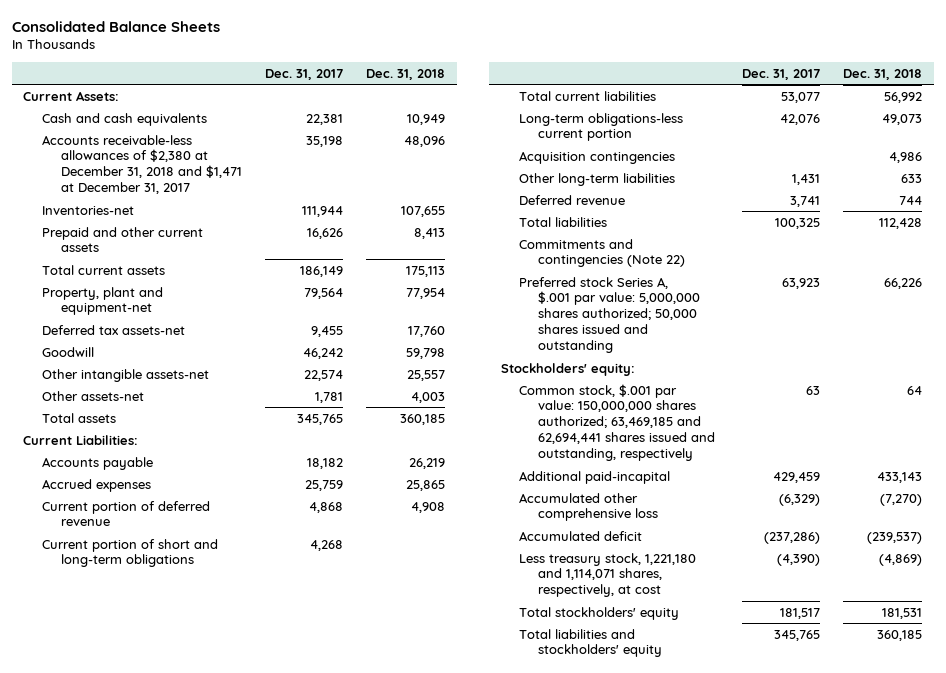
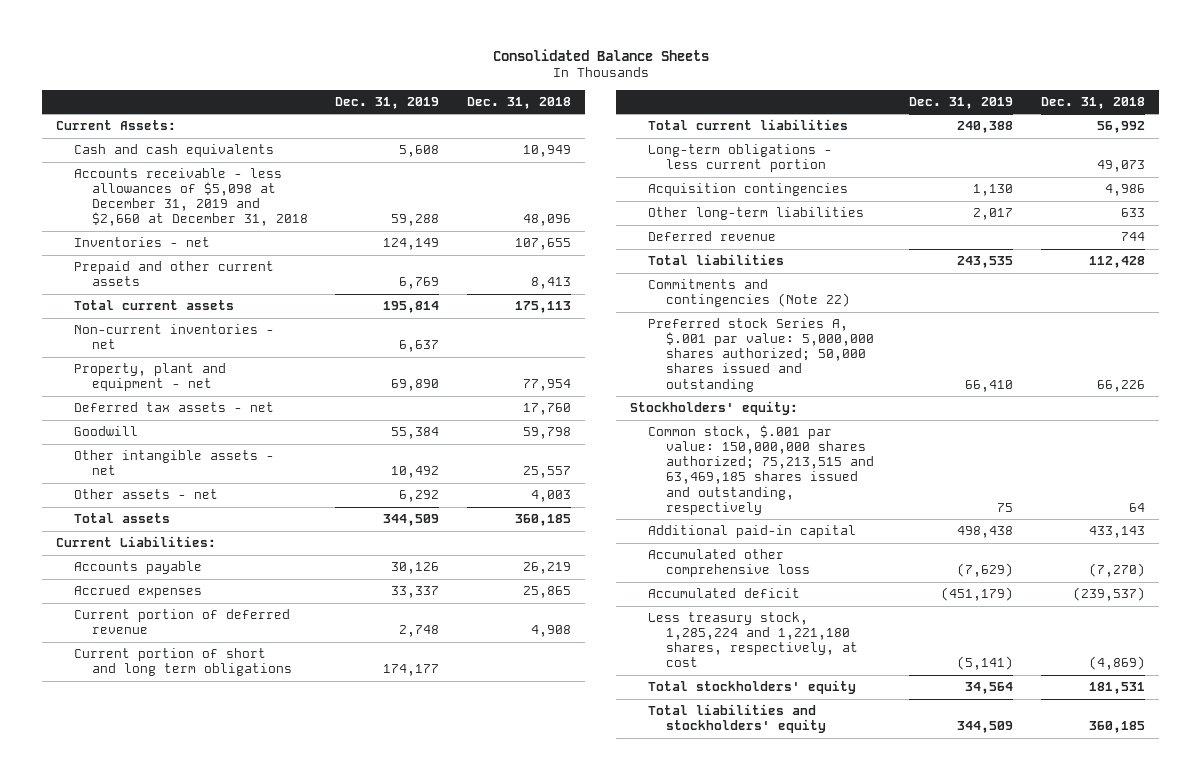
- | Dec. 31, 2017 | Dec. 31, 2018
+ | Dec. 31, 2019 | Dec. 31, 2018
- Accounts receivable-less allowances of $2,380 at December 31, 2018 and $1,471 at December 31, 2017 | 35,198 | 48,096
- Inventories-net | 111,944 | 107,655
+ Accounts receivable - less allowances of $5,098 at December 31, 2019 and $2,660 at December 31, 2018 | 59,288 | 48,096
+ Inventories - net | 124,149 | 107,655
- Property, plant and equipment-net | 79,564 | 77,954
- Deferred tax assets-net | 9,455 | 17,760
+ Non-current inventories - net | 6,637 |
+ Property, plant and equipment - net | 69,890 | 77,954
+ Deferred tax assets - net | | 17,760
- Other intangible assets-net | 22,574 | 25,557
- Other assets-net | 1,781 | 4,003
+ Other intangible assets - net | 10,492 | 25,557
+ Other assets - net | 6,292 | 4,003
- Current portion of short and long-term obligations | 4,268 |
+ Current portion of short and long term obligations | 174,177 |
- Long-term obligations-less current portion | 42,076 | 49,073
+ Long-term obligations - less current portion | | 49,073
- Common stock, $.001 par value: 150,000,000 shares authorized; 63,469,185 and 62,694,441 shares issued and outstanding, respectively | 63 | 64
- Additional paid-incapital | 429,459 | 433,143
+ Common stock, $.001 par value: 150,000,000 shares authorized; 75,213,515 and 63,469,185 shares issued and outstanding, respectively | 75 | 64
+ Additional paid-in capital | 498,438 | 433,143
- Less treasury stock, 1,221,180 and 1,114,071 shares, respectively, at cost | (4,390) | (4,869)
+ Less treasury stock, 1,285,224 and 1,221,180 shares, respectively, at cost | (5,141) | (4,869)

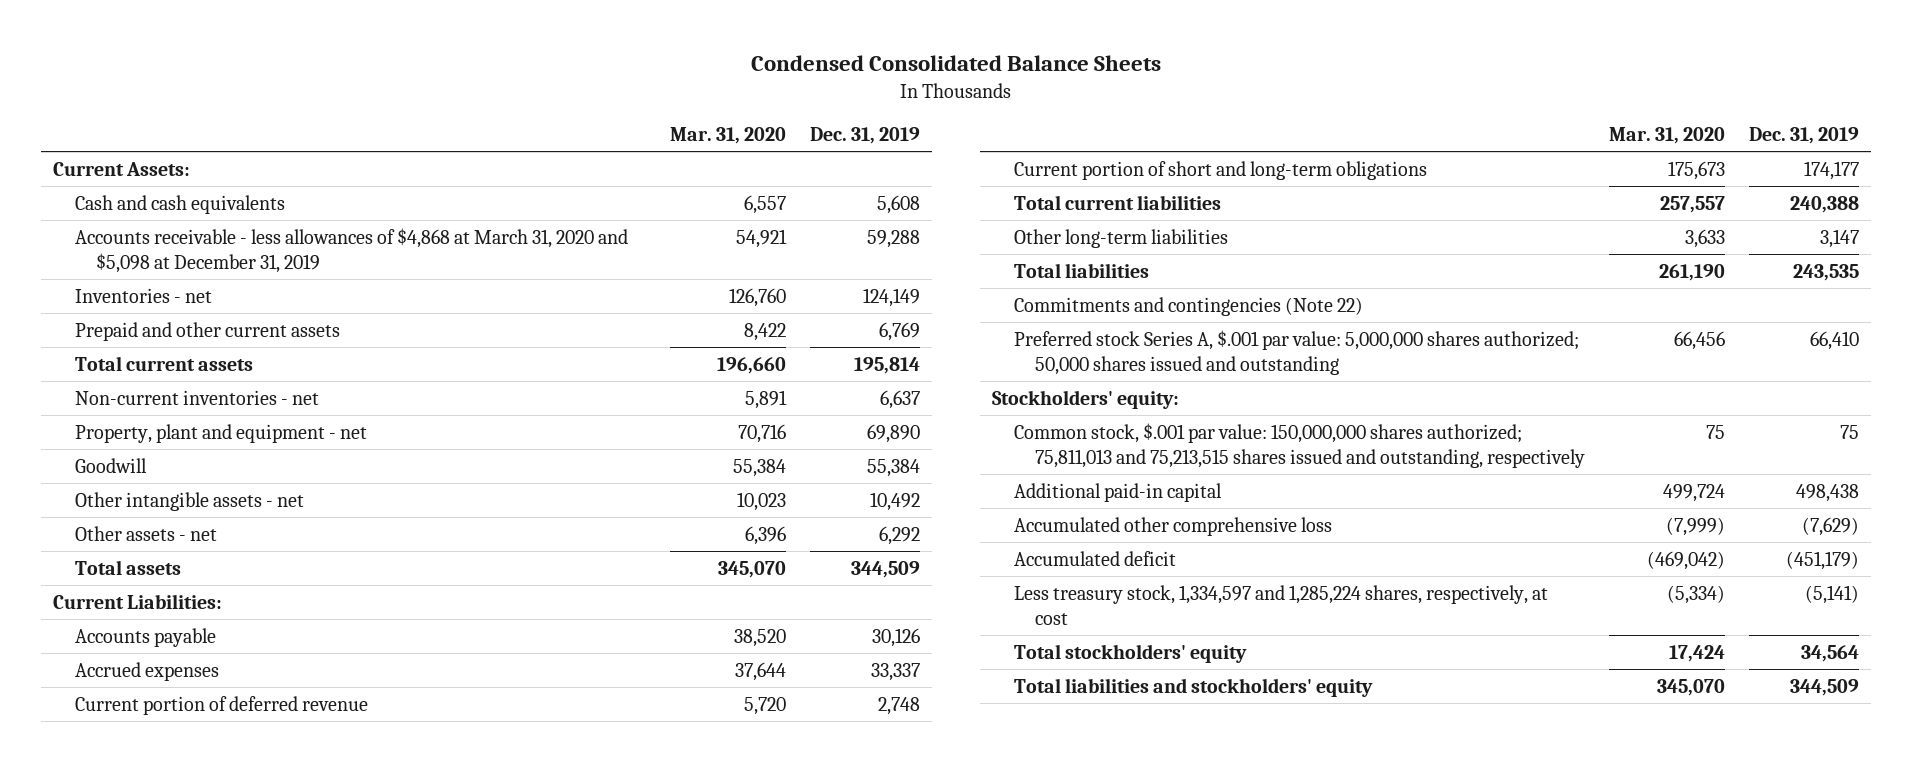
- Consolidated Balance Sheets
+ Condensed Consolidated Balance Sheets
- | Dec. 31, 2019 | Dec. 31, 2018
+ | Mar. 31, 2020 | Dec. 31, 2019
- Accounts receivable - less allowances of $5,098 at December 31, 2019 and $2,660 at December 31, 2018 | 59,288 | 48,096
+ Accounts receivable - less allowances of $4,868 at March 31, 2020 and $5,098 at December 31, 2019 | 54,921 | 59,288
- Deferred tax assets - net | | 17,760
- Current portion of short and long term obligations | 174,177 |
+ Current portion of short and long-term obligations | 175,673 | 174,177
- Long-term obligations - less current portion | | 49,073
- Acquisition contingencies | 1,130 | 4,986
- Other long-term liabilities | 2,017 | 633
- Deferred revenue | | 744
+ Other long-term liabilities | 3,633 | 3,147
- Common stock, $.001 par value: 150,000,000 shares authorized; 75,213,515 and 63,469,185 shares issued and outstanding, respectively | 75 | 64
+ Common stock, $.001 par value: 150,000,000 shares authorized; 75,811,013 and 75,213,515 shares issued and outstanding, respectively | 75 | 75
- Less treasury stock, 1,285,224 and 1,221,180 shares, respectively, at cost | (5,141) | (4,869)
+ Less treasury stock, 1,334,597 and 1,285,224 shares, respectively, at cost | (5,334) | (5,141)

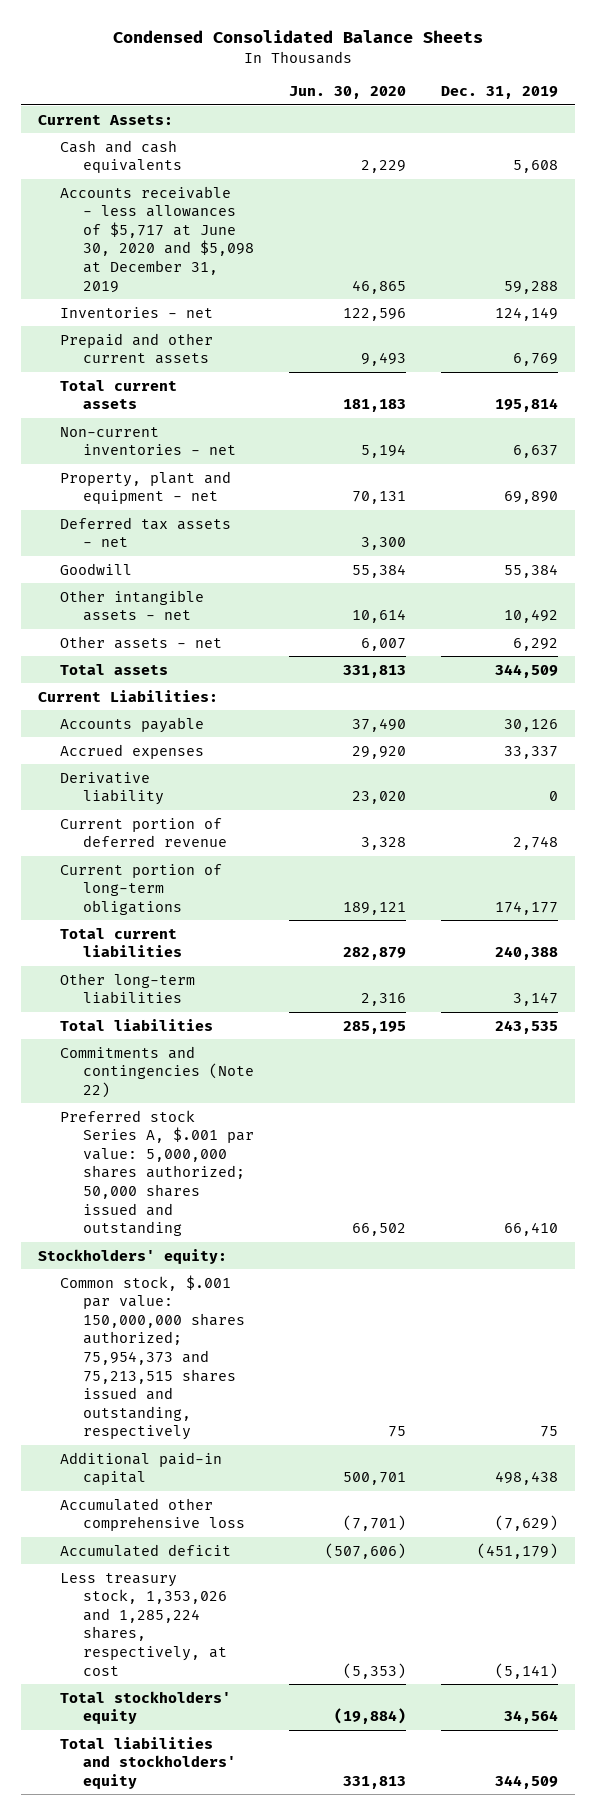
- | Mar. 31, 2020 | Dec. 31, 2019
+ | Jun. 30, 2020 | Dec. 31, 2019
- Accounts receivable - less allowances of $4,868 at March 31, 2020 and $5,098 at December 31, 2019 | 54,921 | 59,288
+ Accounts receivable - less allowances of $5,717 at June 30, 2020 and $5,098 at December 31, 2019 | 46,865 | 59,288
+ Deferred tax assets - net | 3,300 |
+ Derivative liability | 23,020 | 0
- Current portion of short and long-term obligations | 175,673 | 174,177
+ Current portion of long-term obligations | 189,121 | 174,177
- Common stock, $.001 par value: 150,000,000 shares authorized; 75,811,013 and 75,213,515 shares issued and outstanding, respectively | 75 | 75
+ Common stock, $.001 par value: 150,000,000 shares authorized; 75,954,373 and 75,213,515 shares issued and outstanding, respectively | 75 | 75
- Less treasury stock, 1,334,597 and 1,285,224 shares, respectively, at cost | (5,334) | (5,141)
+ Less treasury stock, 1,353,026 and 1,285,224 shares, respectively, at cost | (5,353) | (5,141)

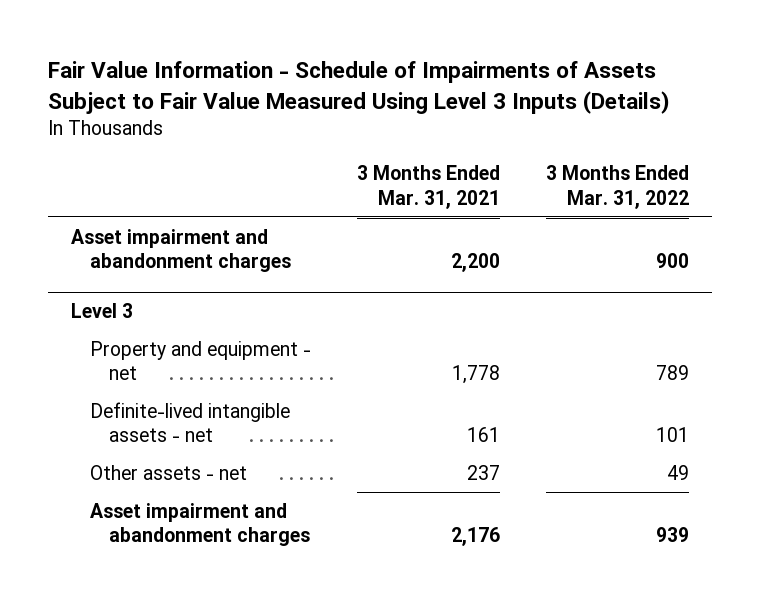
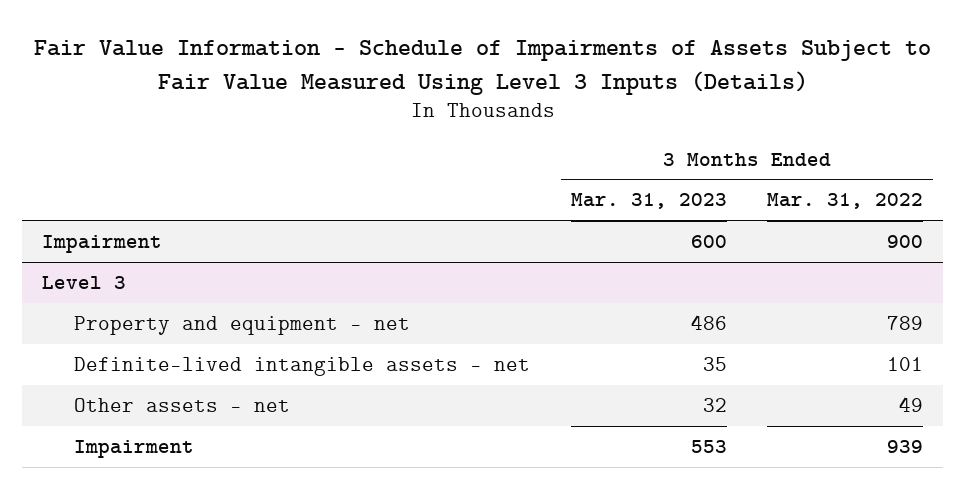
- | 3 Months Ended Mar. 31, 2021 | 3 Months Ended Mar. 31, 2022
+ | 3 Months Ended Mar. 31, 2023 | 3 Months Ended Mar. 31, 2022
- Asset impairment and abandonment charges | 2,200 | 900
+ Impairment | 600 | 900
@ Level 3
- Asset impairment and abandonment charges | 2,176 | 939
+ Impairment | 553 | 939

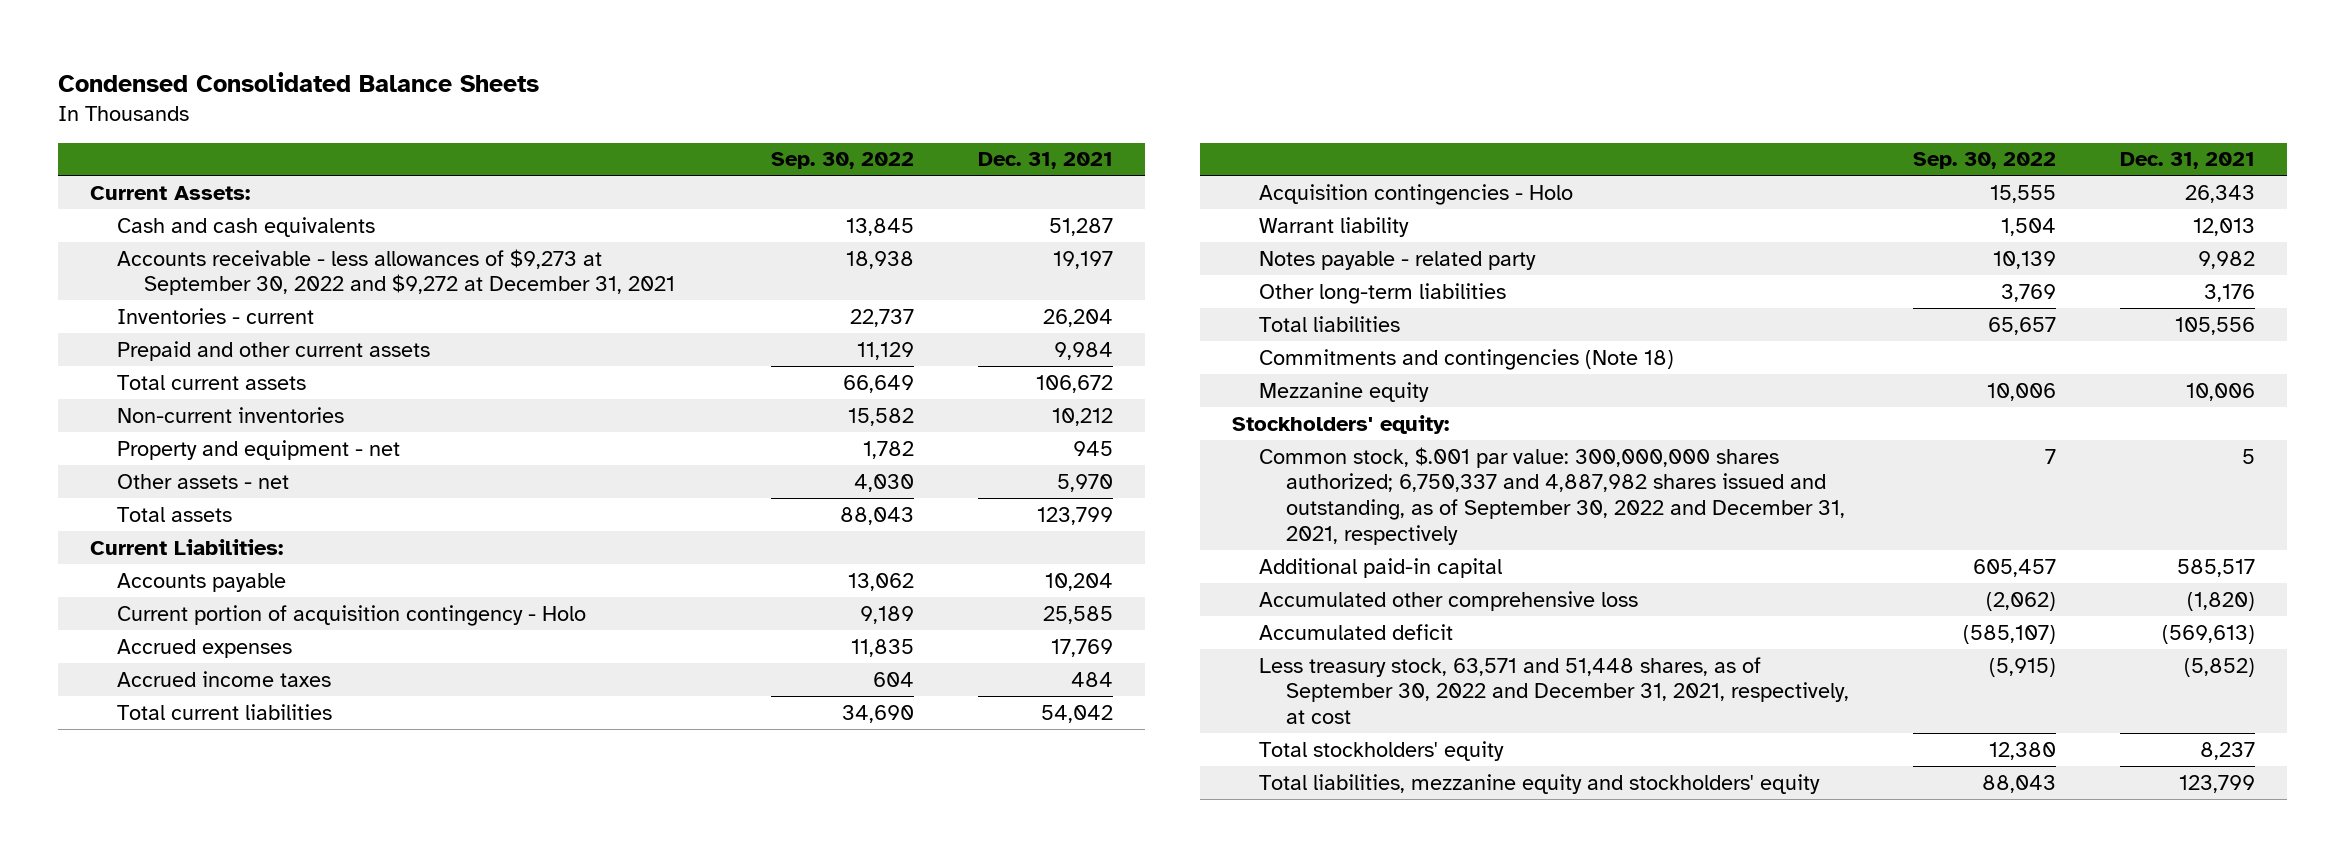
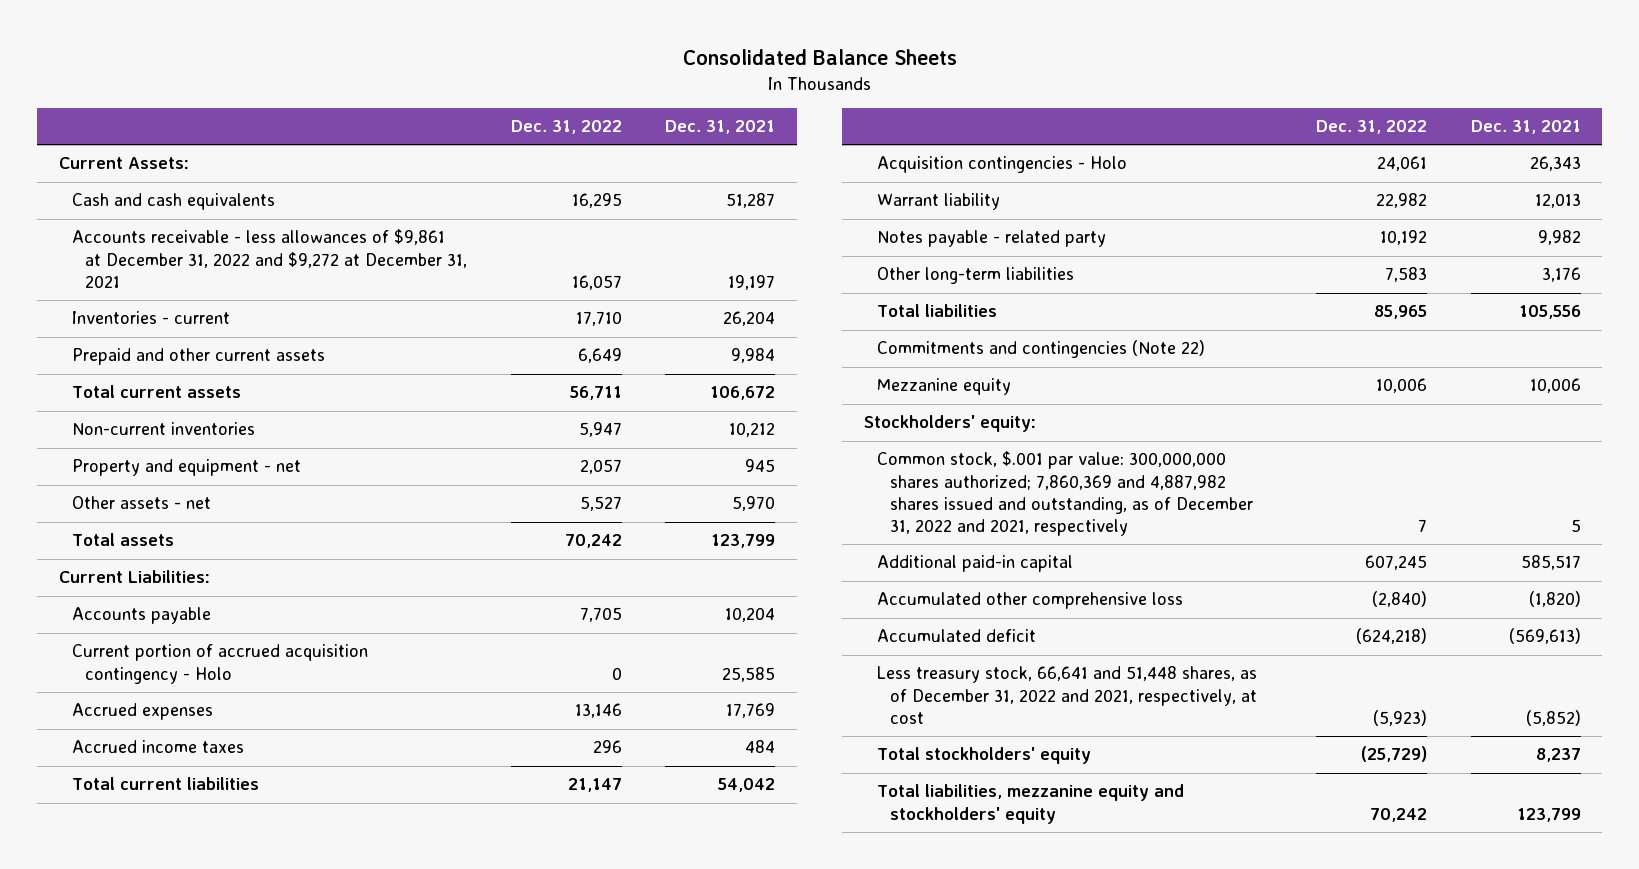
- Condensed Consolidated Balance Sheets
+ Consolidated Balance Sheets
- | Sep. 30, 2022 | Dec. 31, 2021
+ | Dec. 31, 2022 | Dec. 31, 2021
- Accounts receivable - less allowances of $9,273 at September 30, 2022 and $9,272 at December 31, 2021 | 18,938 | 19,197
+ Accounts receivable - less allowances of $9,861 at December 31, 2022 and $9,272 at December 31, 2021 | 16,057 | 19,197
- Current portion of acquisition contingency - Holo | 9,189 | 25,585
+ Current portion of accrued acquisition contingency - Holo | 0 | 25,585
- Commitments and contingencies (Note 18)
+ Commitments and contingencies (Note 22)
- Common stock, $.001 par value: 300,000,000 shares authorized; 6,750,337 and 4,887,982 shares issued and outstanding, as of September 30, 2022 and December 31, 2021, respectively | 7 | 5
+ Common stock, $.001 par value: 300,000,000 shares authorized; 7,860,369 and 4,887,982 shares issued and outstanding, as of December 31, 2022 and 2021, respectively | 7 | 5
- Less treasury stock, 63,571 and 51,448 shares, as of September 30, 2022 and December 31, 2021, respectively, at cost | (5,915) | (5,852)
+ Less treasury stock, 66,641 and 51,448 shares, as of December 31, 2022 and 2021, respectively, at cost | (5,923) | (5,852)

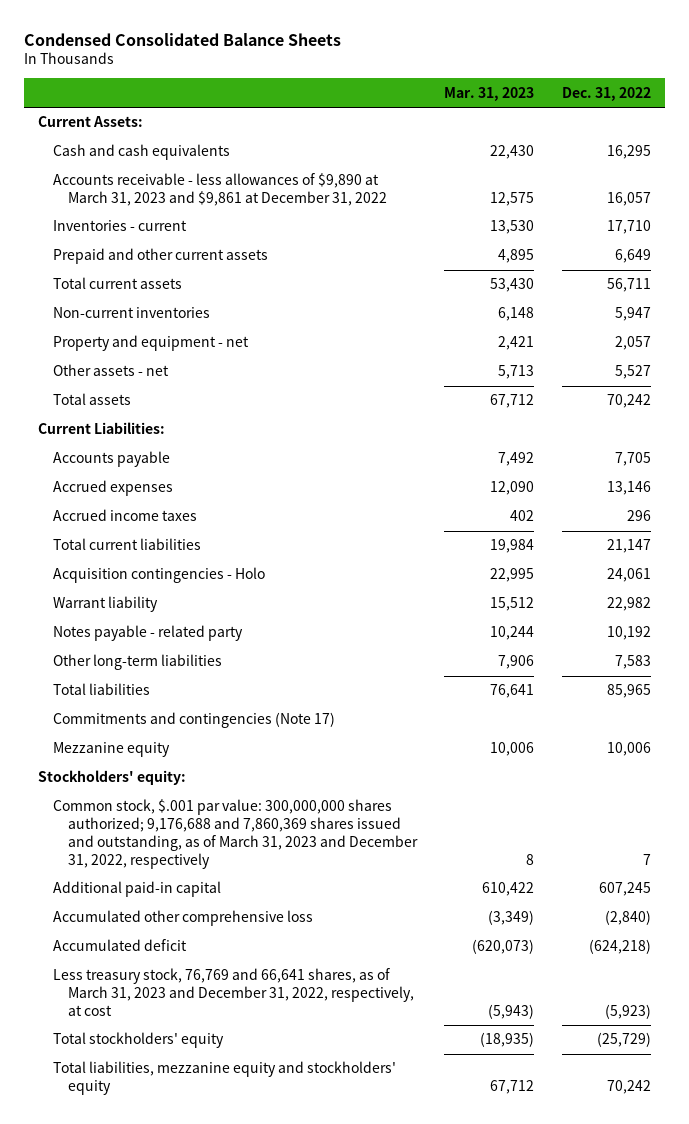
- Consolidated Balance Sheets
+ Condensed Consolidated Balance Sheets
- | Dec. 31, 2022 | Dec. 31, 2021
+ | Mar. 31, 2023 | Dec. 31, 2022
- Accounts receivable - less allowances of $9,861 at December 31, 2022 and $9,272 at December 31, 2021 | 16,057 | 19,197
+ Accounts receivable - less allowances of $9,890 at March 31, 2023 and $9,861 at December 31, 2022 | 12,575 | 16,057
- Current portion of accrued acquisition contingency - Holo | 0 | 25,585
- Commitments and contingencies (Note 22)
+ Commitments and contingencies (Note 17)
- Common stock, $.001 par value: 300,000,000 shares authorized; 7,860,369 and 4,887,982 shares issued and outstanding, as of December 31, 2022 and 2021, respectively | 7 | 5
+ Common stock, $.001 par value: 300,000,000 shares authorized; 9,176,688 and 7,860,369 shares issued and outstanding, as of March 31, 2023 and December 31, 2022, respectively | 8 | 7
- Less treasury stock, 66,641 and 51,448 shares, as of December 31, 2022 and 2021, respectively, at cost | (5,923) | (5,852)
+ Less treasury stock, 76,769 and 66,641 shares, as of March 31, 2023 and December 31, 2022, respectively, at cost | (5,943) | (5,923)

